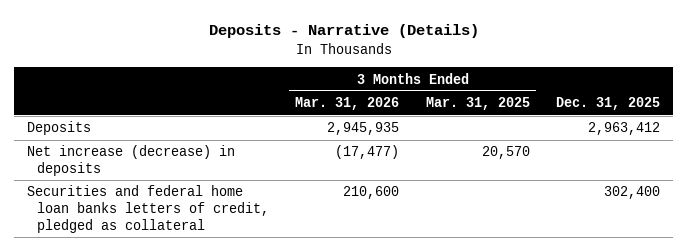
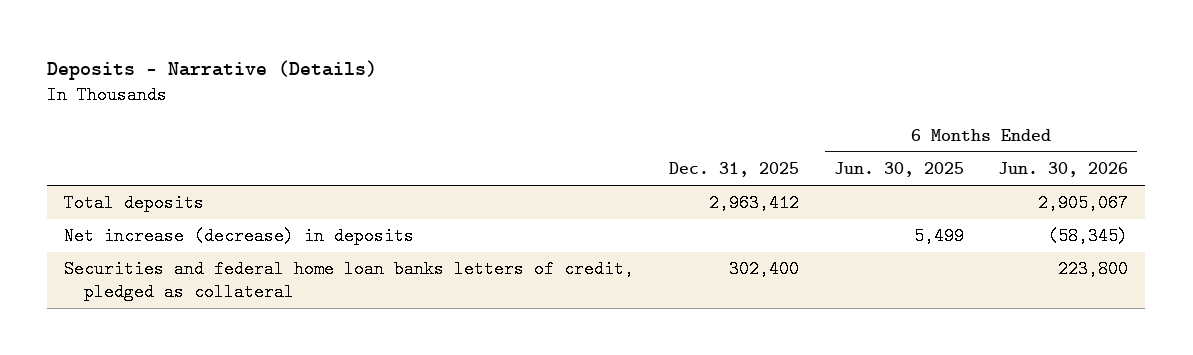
- | 3 Months Ended Mar. 31, 2026 | 3 Months Ended Mar. 31, 2025 | Dec. 31, 2025
+ | Dec. 31, 2025 | 6 Months Ended Jun. 30, 2025 | 6 Months Ended Jun. 30, 2026
- Deposits | 2,945,935 | | 2,963,412
+ Total deposits | 2,963,412 | | 2,905,067

